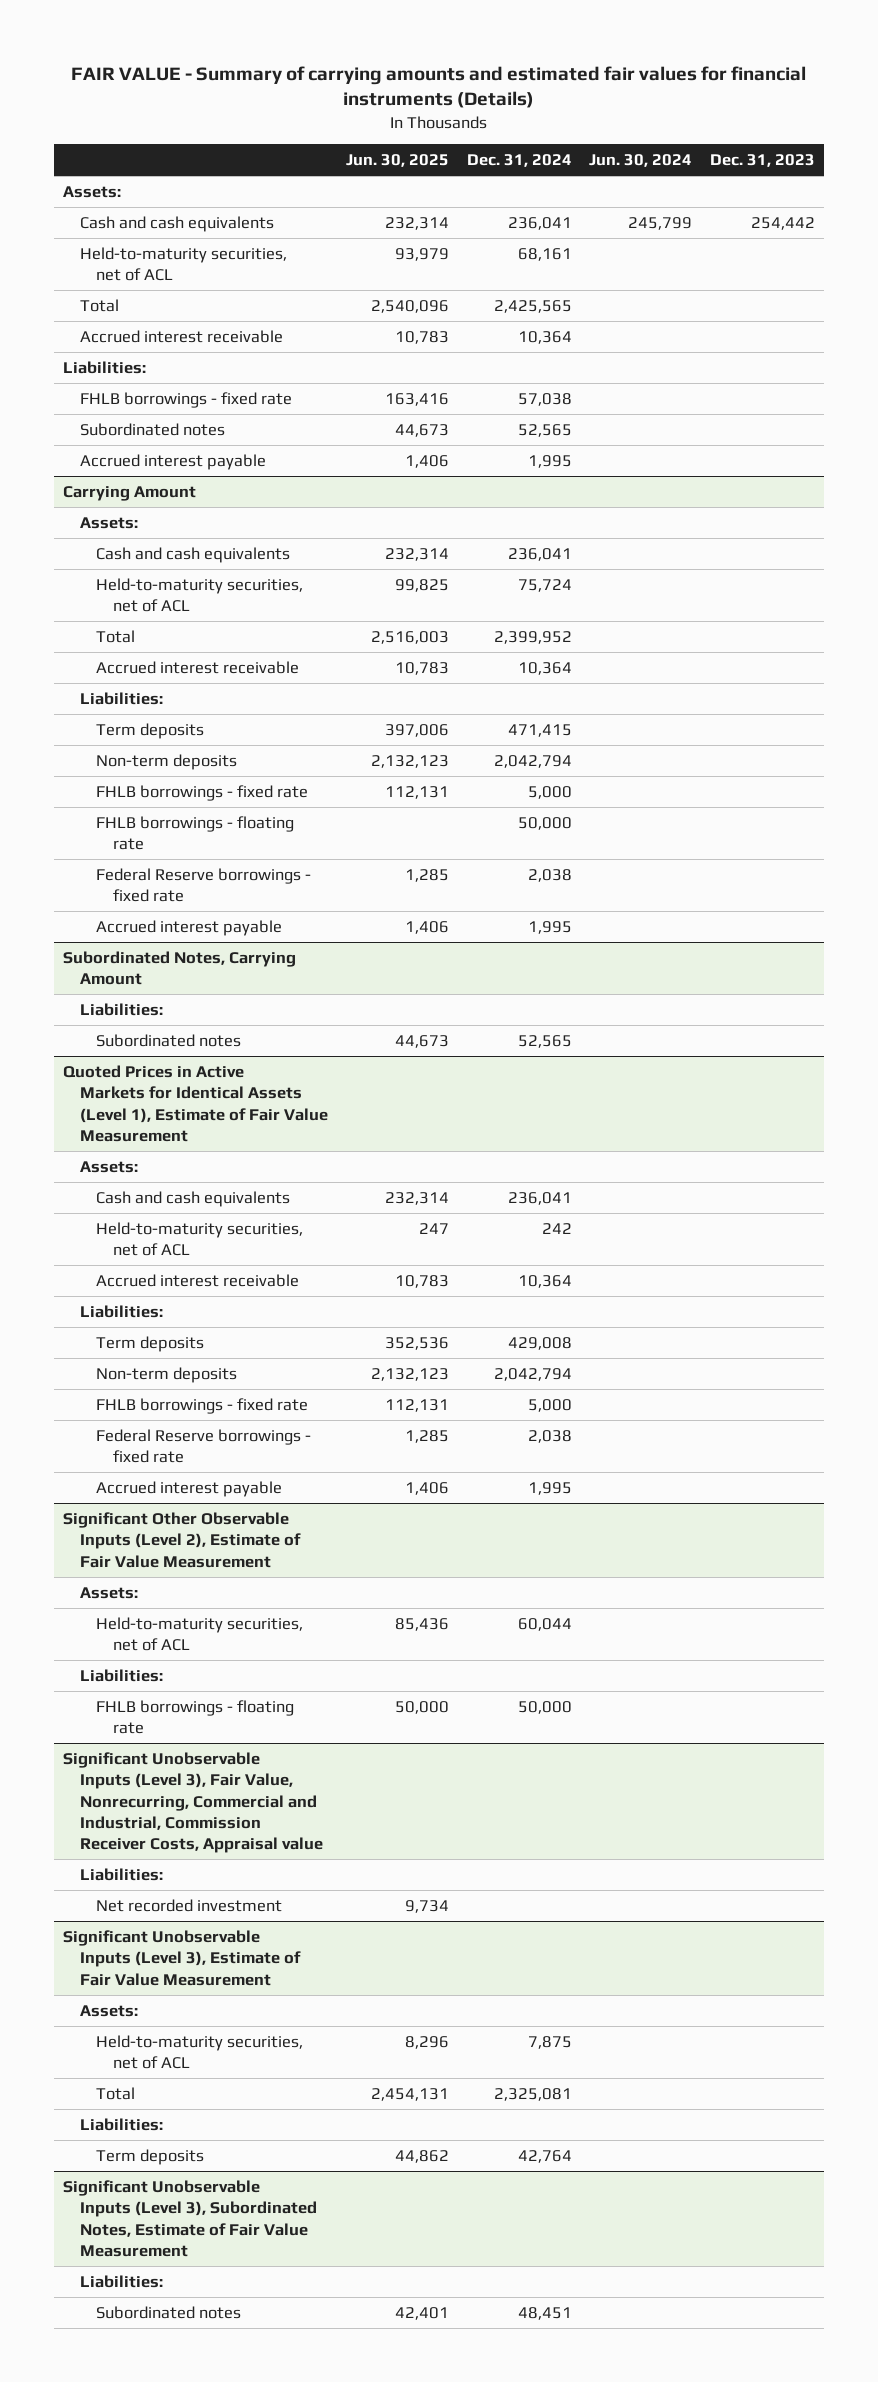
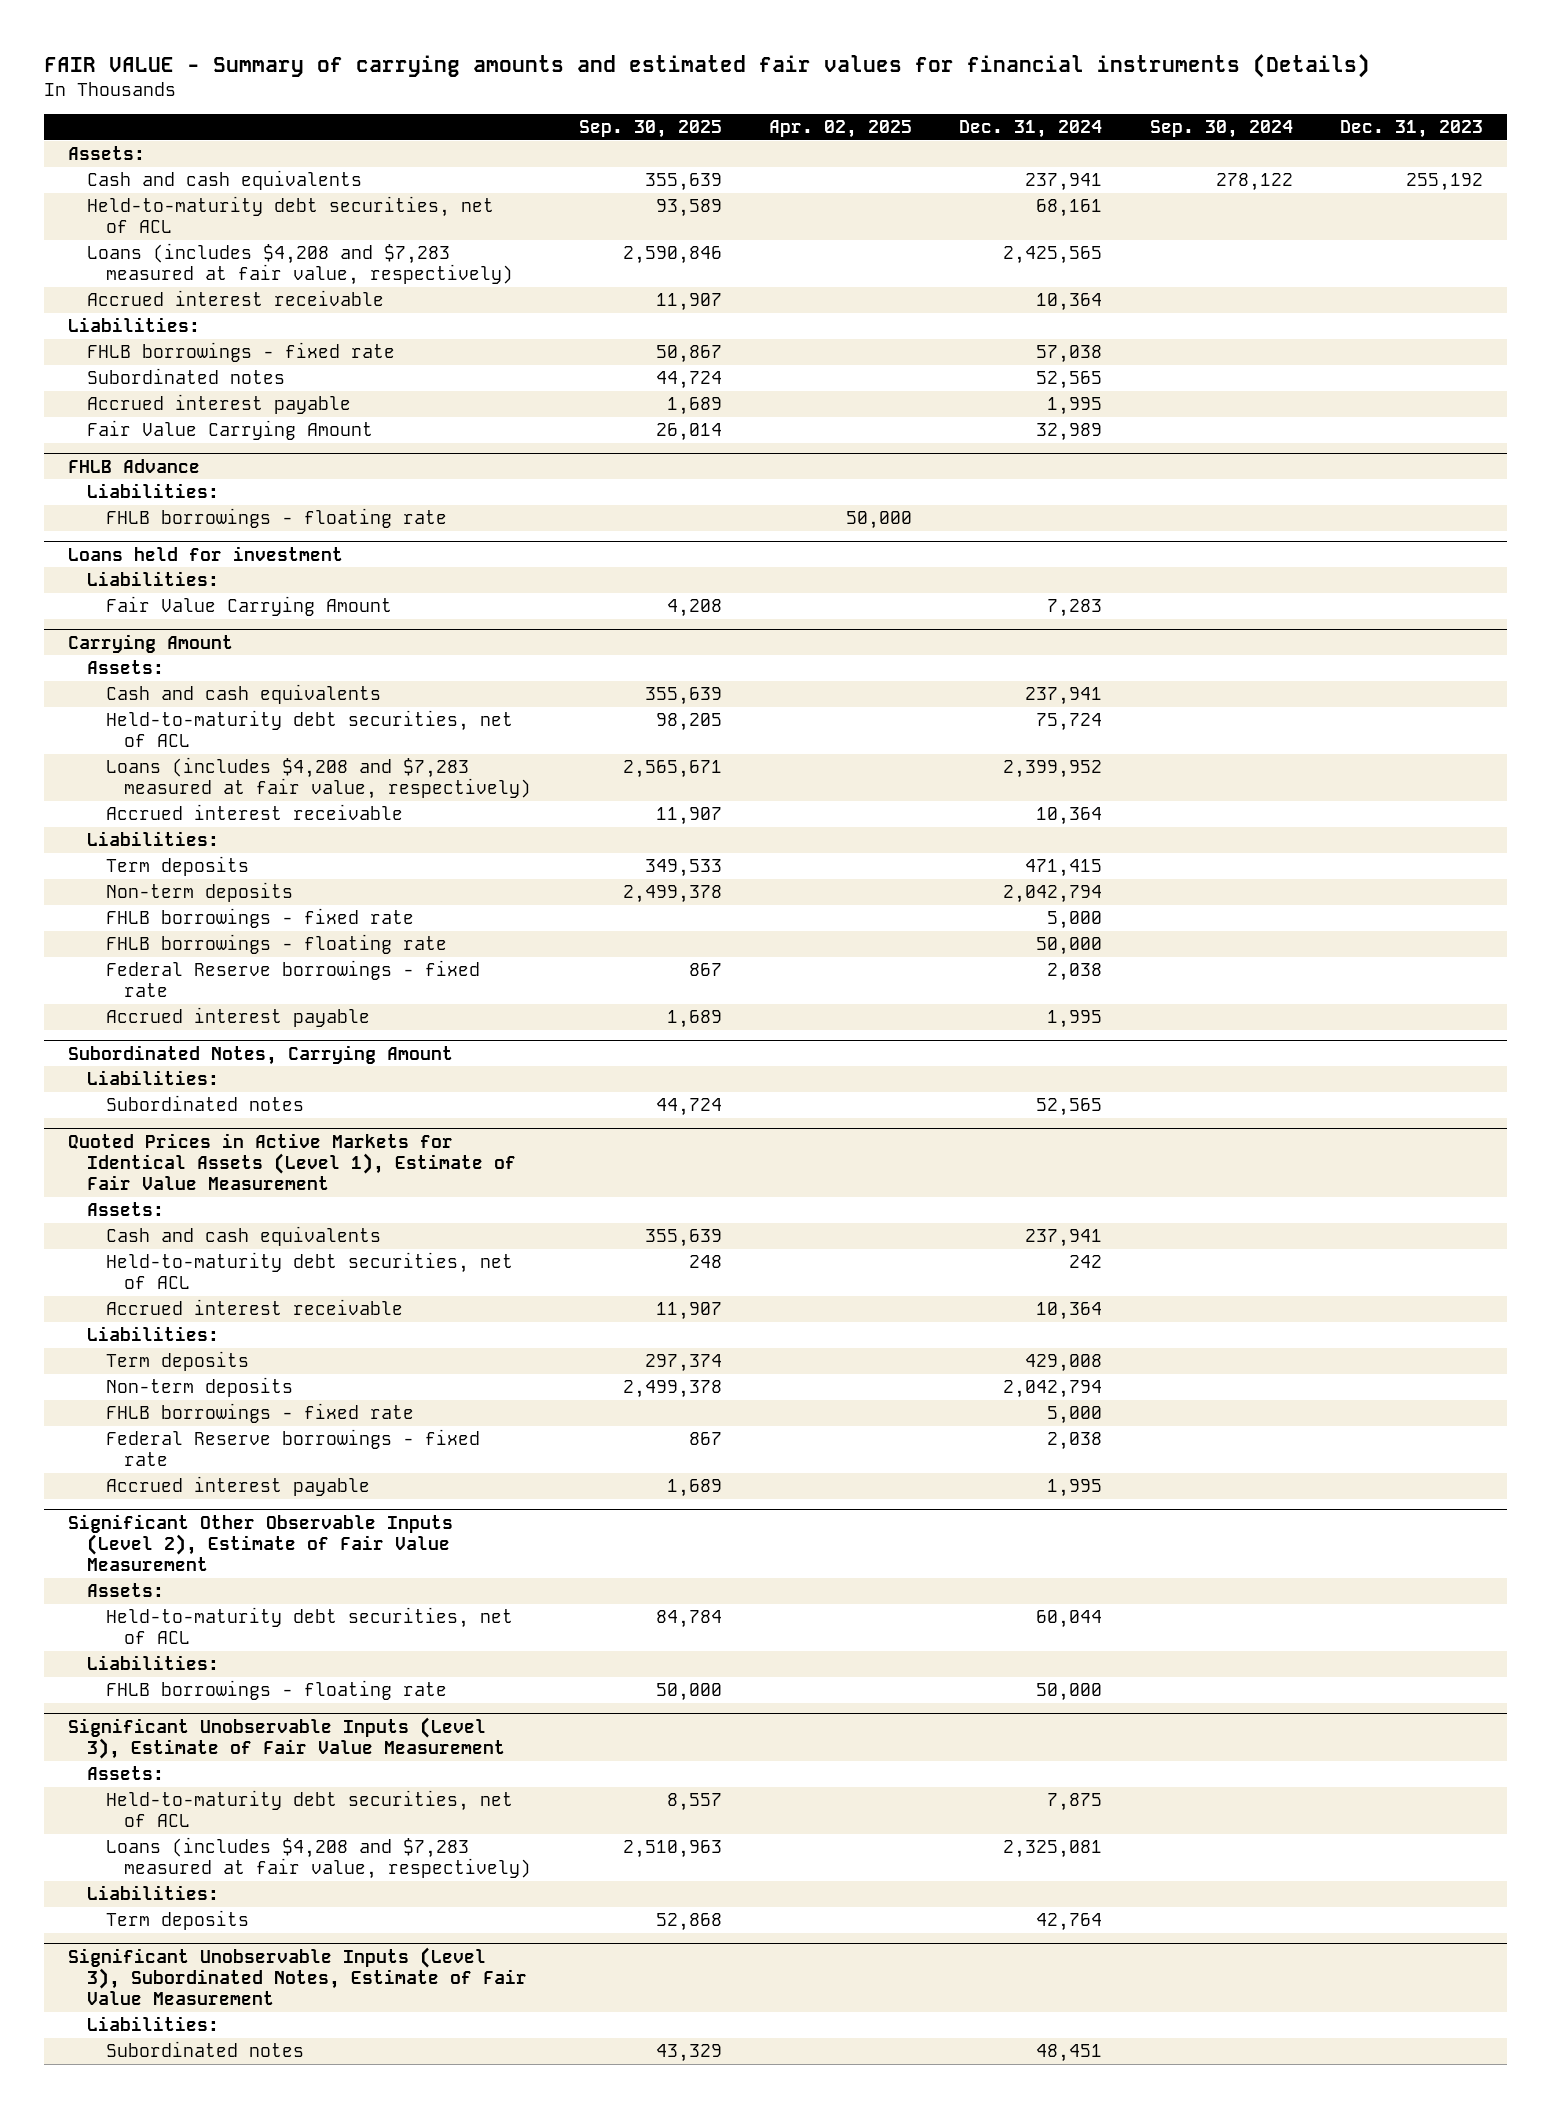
- | Jun. 30, 2025 | Dec. 31, 2024 | Jun. 30, 2024 | Dec. 31, 2023
+ | Sep. 30, 2025 | Apr. 02, 2025 | Dec. 31, 2024 | Sep. 30, 2024 | Dec. 31, 2023
- Cash and cash equivalents | 232,314 | 236,041 | 245,799 | 254,442
- Held-to-maturity securities, net of ACL | 93,979 | 68,161 | |
- Total | 2,540,096 | 2,425,565 | |
+ Cash and cash equivalents | 355,639 | | 237,941 | 278,122 | 255,192
+ Held-to-maturity debt securities, net of ACL | 93,589 | | 68,161 | |
+ Loans (includes $4,208 and $7,283 measured at fair value, respectively) | 2,590,846 | | 2,425,565 | |
+ Fair Value Carrying Amount | 26,014 | | 32,989 | |
+ FHLB Advance
+ Liabilities:
+ FHLB borrowings - floating rate | | 50,000 | | |
+ Loans held for investment
+ Liabilities:
+ Fair Value Carrying Amount | 4,208 | | 7,283 | |
@ Carrying Amount
- Cash and cash equivalents | 232,314 | 236,041 | |
- Held-to-maturity securities, net of ACL | 99,825 | 75,724 | |
- Total | 2,516,003 | 2,399,952 | |
+ Cash and cash equivalents | 355,639 | | 237,941 | |
+ Held-to-maturity debt securities, net of ACL | 98,205 | | 75,724 | |
+ Loans (includes $4,208 and $7,283 measured at fair value, respectively) | 2,565,671 | | 2,399,952 | |
@ Quoted Prices in Active Markets for Identical Assets (Level 1), Estimate of Fair Value Measurement
- Cash and cash equivalents | 232,314 | 236,041 | |
- Held-to-maturity securities, net of ACL | 247 | 242 | |
+ Cash and cash equivalents | 355,639 | | 237,941 | |
+ Held-to-maturity debt securities, net of ACL | 248 | | 242 | |
@ Significant Other Observable Inputs (Level 2), Estimate of Fair Value Measurement
- Held-to-maturity securities, net of ACL | 85,436 | 60,044 | |
+ Held-to-maturity debt securities, net of ACL | 84,784 | | 60,044 | |
- Significant Unobservable Inputs (Level 3), Fair Value, Nonrecurring, Commercial and Industrial, Commission Receiver Costs, Appraisal value
- Liabilities:
- Net recorded investment | 9,734 | | |
@ Significant Unobservable Inputs (Level 3), Estimate of Fair Value Measurement
- Held-to-maturity securities, net of ACL | 8,296 | 7,875 | |
- Total | 2,454,131 | 2,325,081 | |
+ Held-to-maturity debt securities, net of ACL | 8,557 | | 7,875 | |
+ Loans (includes $4,208 and $7,283 measured at fair value, respectively) | 2,510,963 | | 2,325,081 | |

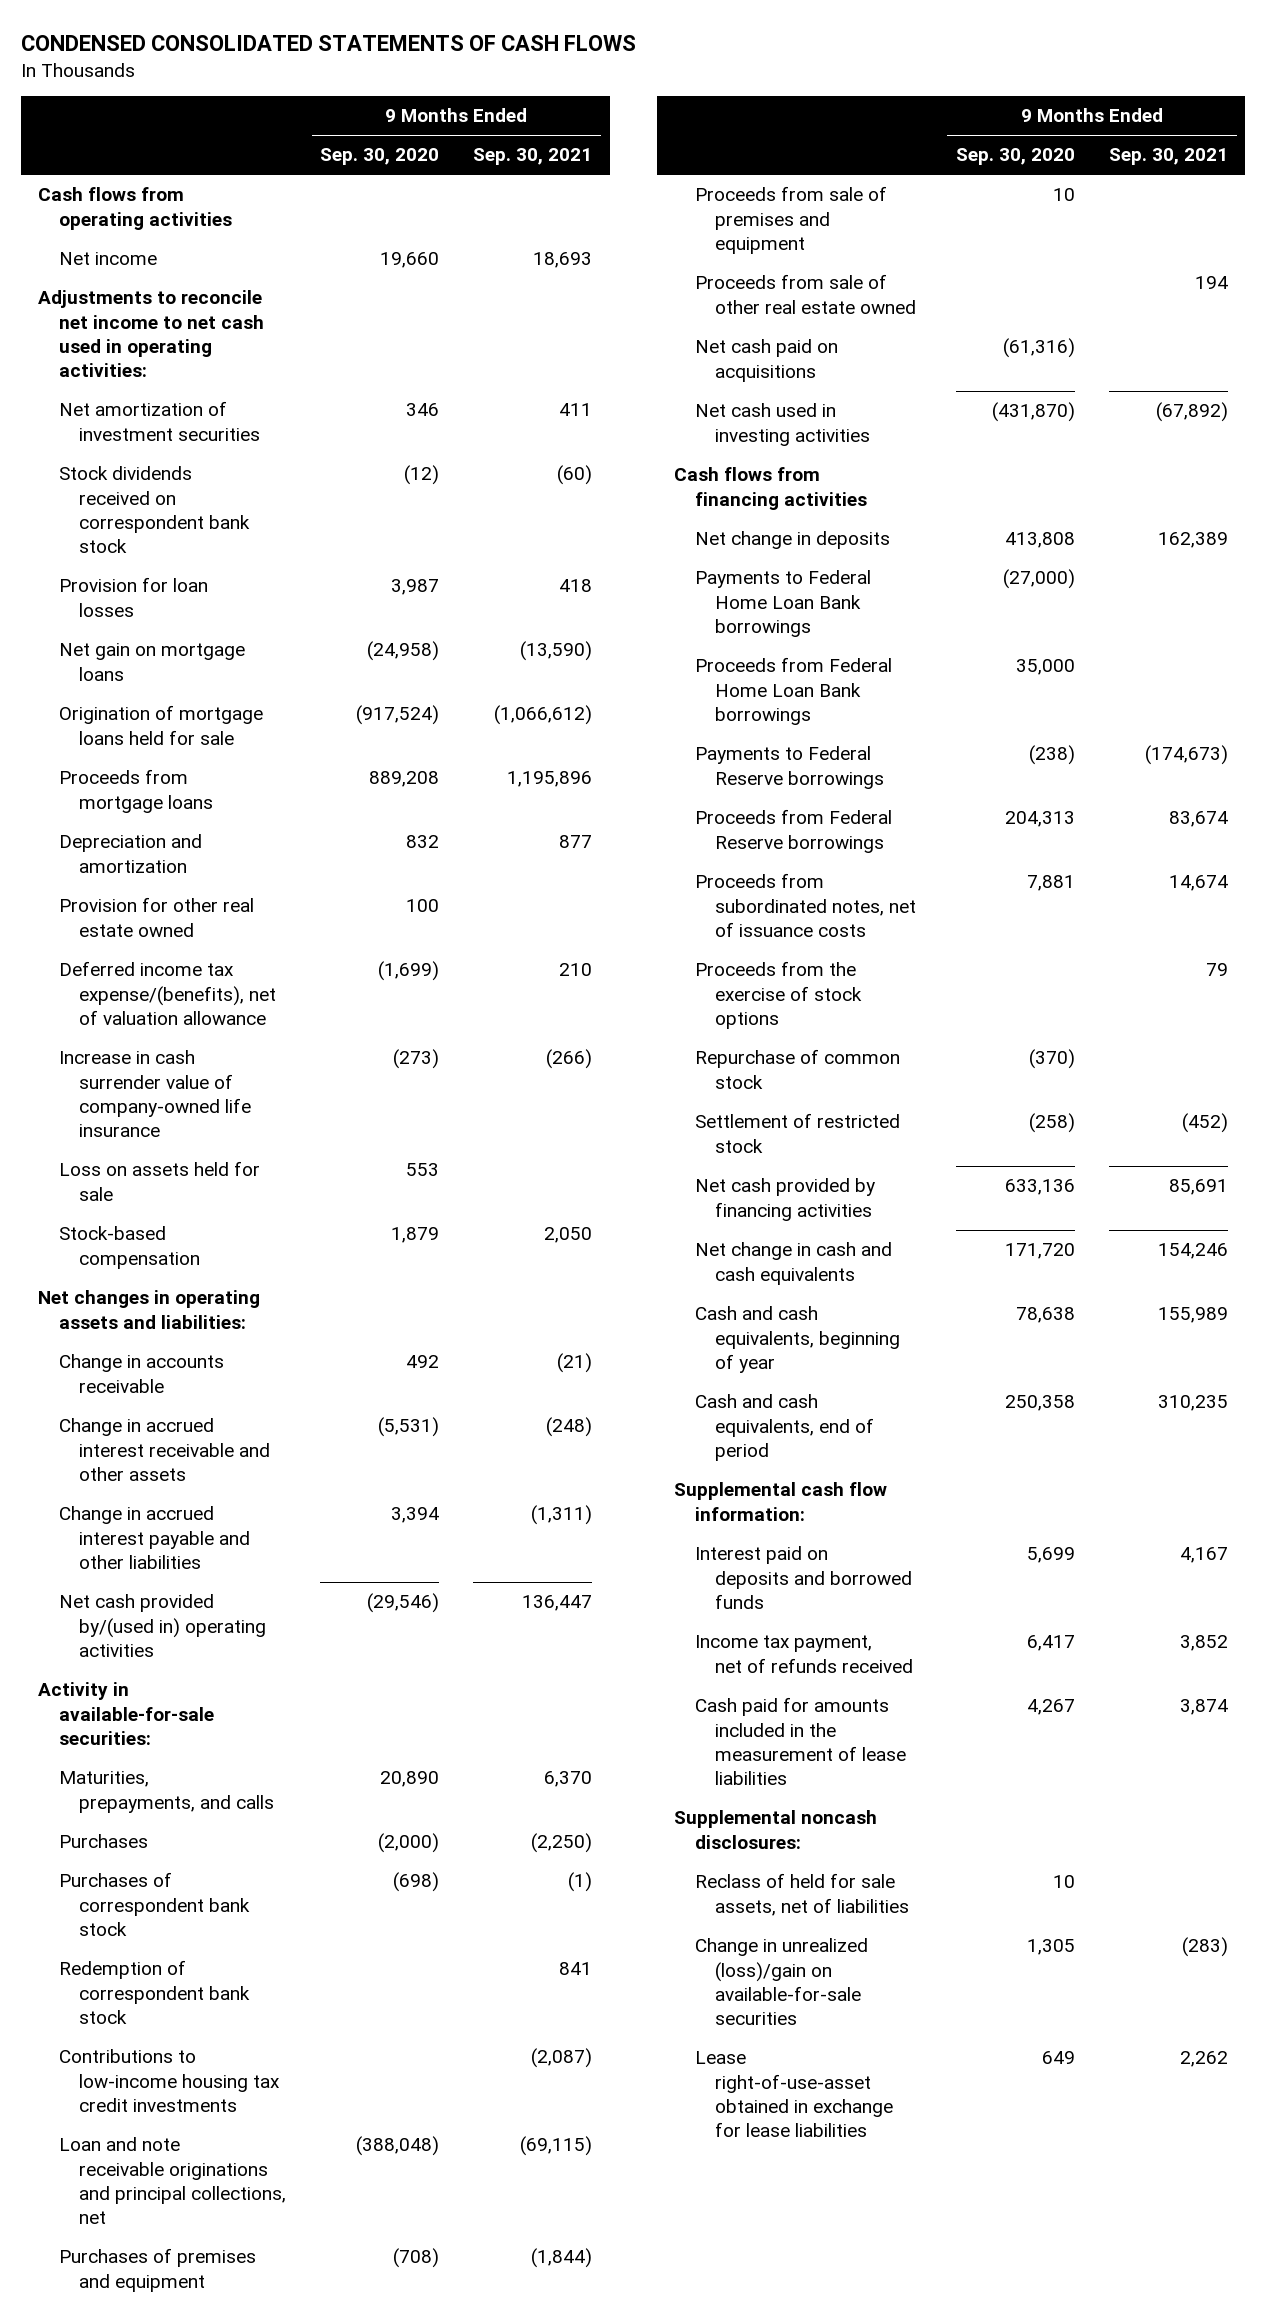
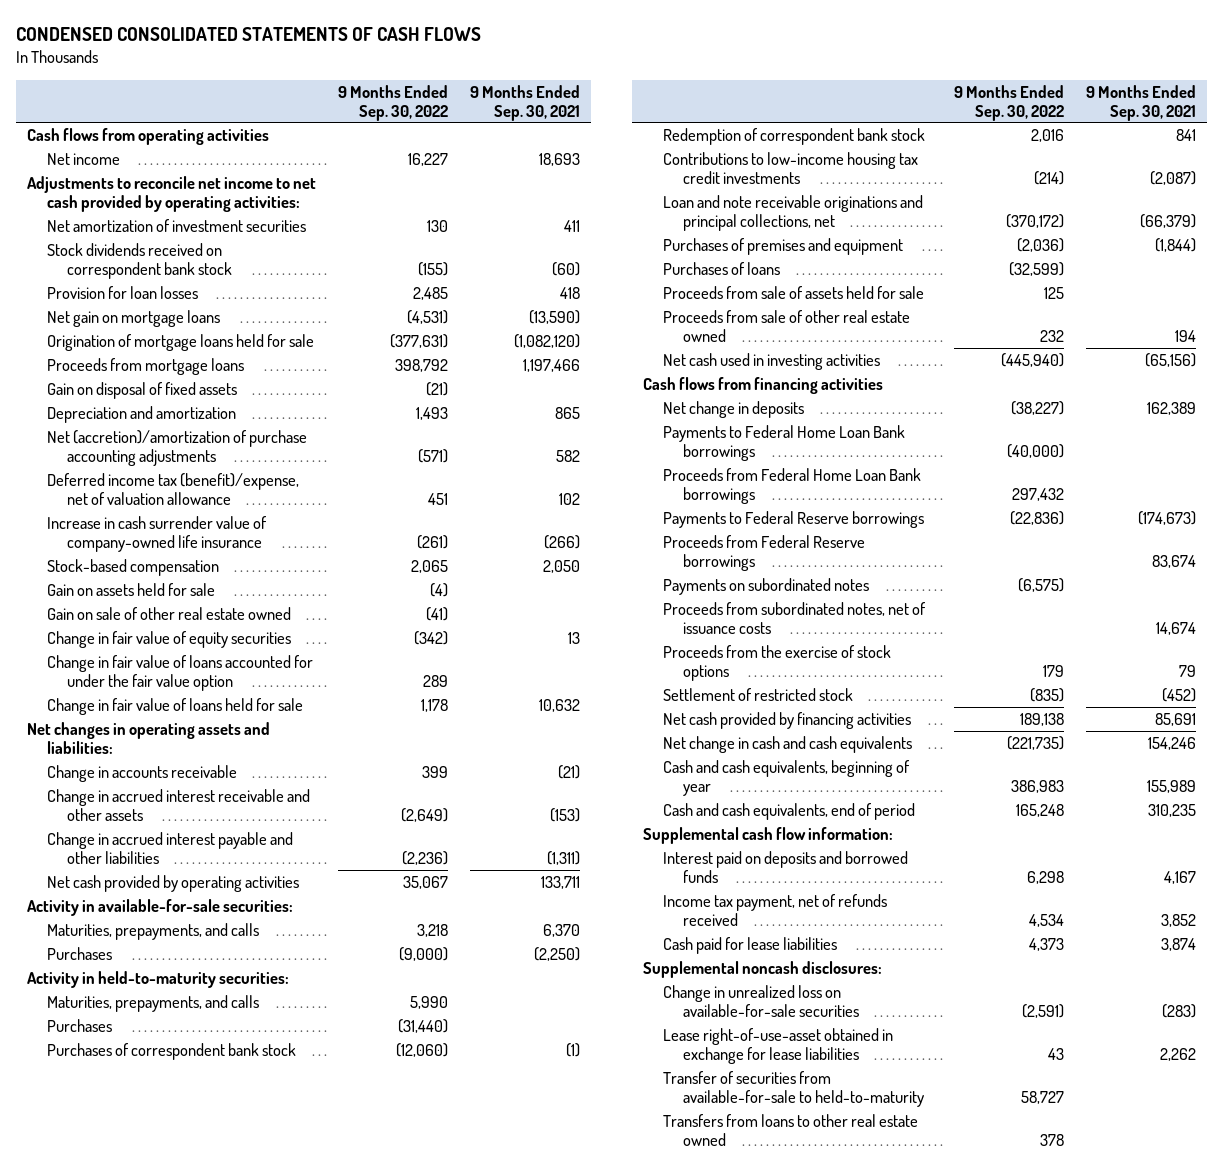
- | 9 Months Ended Sep. 30, 2020 | 9 Months Ended Sep. 30, 2021
+ | 9 Months Ended Sep. 30, 2022 | 9 Months Ended Sep. 30, 2021
- Adjustments to reconcile net income to net cash used in operating activities:
+ Adjustments to reconcile net income to net cash provided by operating activities:
- Origination of mortgage loans held for sale | (917,524) | (1,066,612)
- Proceeds from mortgage loans | 889,208 | 1,195,896
- Depreciation and amortization | 832 | 877
- Provision for other real estate owned | 100 |
- Deferred income tax expense/(benefits), net of valuation allowance | (1,699) | 210
+ Origination of mortgage loans held for sale | (377,631) | (1,082,120)
+ Proceeds from mortgage loans | 398,792 | 1,197,466
+ Gain on disposal of fixed assets | (21) |
+ Depreciation and amortization | 1,493 | 865
+ Net (accretion)/amortization of purchase accounting adjustments | (571) | 582
+ Deferred income tax (benefit)/expense, net of valuation allowance | 451 | 102
- Loss on assets held for sale | 553 |
+ Gain on assets held for sale | (4) |
+ Gain on sale of other real estate owned | (41) |
+ Change in fair value of equity securities | (342) | 13
+ Change in fair value of loans accounted for under the fair value option | 289 |
+ Change in fair value of loans held for sale | 1,178 | 10,632
- Change in accrued interest receivable and other assets | (5,531) | (248)
+ Change in accrued interest receivable and other assets | (2,649) | (153)
- Net cash provided by/(used in) operating activities | (29,546) | 136,447
+ Net cash provided by operating activities | 35,067 | 133,711
+ Activity in held-to-maturity securities:
+ Maturities, prepayments, and calls | 5,990 |
+ Purchases | (31,440) |
- Loan and note receivable originations and principal collections, net | (388,048) | (69,115)
+ Loan and note receivable originations and principal collections, net | (370,172) | (66,379)
- Proceeds from sale of premises and equipment | 10 |
+ Purchases of loans | (32,599) |
+ Proceeds from sale of assets held for sale | 125 |
- Net cash paid on acquisitions | (61,316) |
- Net cash used in investing activities | (431,870) | (67,892)
+ Net cash used in investing activities | (445,940) | (65,156)
+ Payments on subordinated notes | (6,575) |
- Repurchase of common stock | (370) |
- Cash paid for amounts included in the measurement of lease liabilities | 4,267 | 3,874
+ Cash paid for lease liabilities | 4,373 | 3,874
- Reclass of held for sale assets, net of liabilities | 10 |
- Change in unrealized (loss)/gain on available-for-sale securities | 1,305 | (283)
+ Change in unrealized loss on available-for-sale securities | (2,591) | (283)
+ Transfer of securities from available-for-sale to held-to-maturity | 58,727 |
+ Transfers from loans to other real estate owned | 378 |

